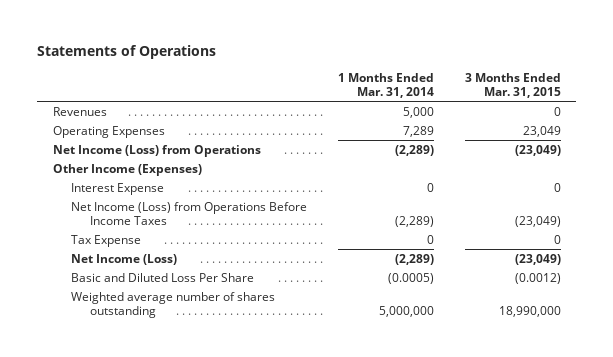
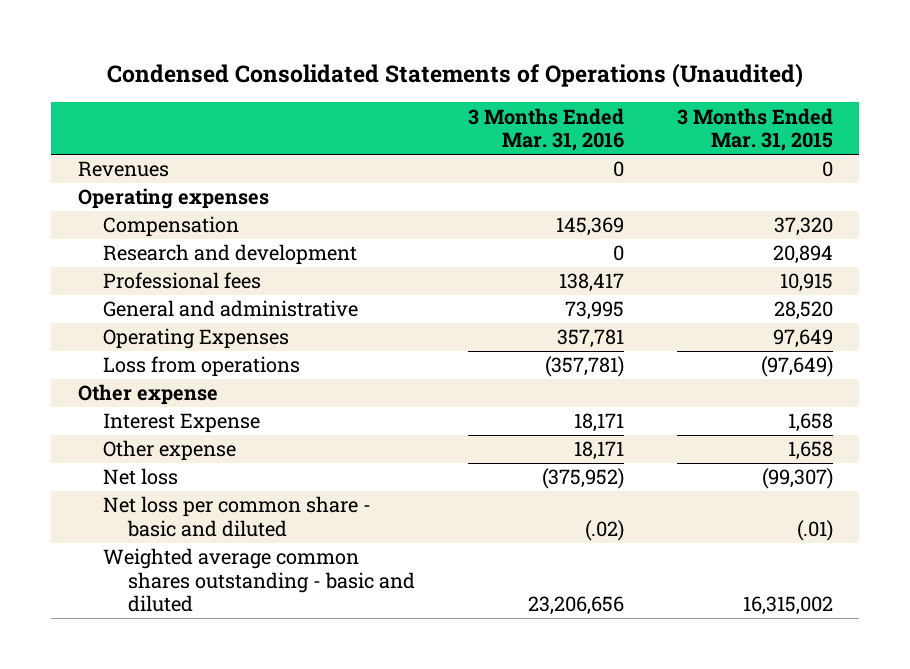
- Statements of Operations
+ Condensed Consolidated Statements of Operations (Unaudited)
- | 1 Months Ended Mar. 31, 2014 | 3 Months Ended Mar. 31, 2015
+ | 3 Months Ended Mar. 31, 2016 | 3 Months Ended Mar. 31, 2015
- Operating Expenses | 7,289 | 23,049
- Net Income (Loss) from Operations | (2,289) | (23,049)
- Other Income (Expenses)
- Interest Expense | 0 | 0
- Net Income (Loss) from Operations Before Income Taxes | (2,289) | (23,049)
- Tax Expense | 0 | 0
- Net Income (Loss) | (2,289) | (23,049)
- Basic and Diluted Loss Per Share | (0.0005) | (0.0012)
- Weighted average number of shares outstanding | 5,000,000 | 18,990,000
+ Operating expenses
+ Compensation | 145,369 | 37,320
+ Research and development | 0 | 20,894
+ Professional fees | 138,417 | 10,915
+ General and administrative | 73,995 | 28,520
+ Operating Expenses | 357,781 | 97,649
+ Loss from operations | (357,781) | (97,649)
+ Other expense
+ Interest Expense | 18,171 | 1,658
+ Other expense | 18,171 | 1,658
+ Net loss | (375,952) | (99,307)
+ Net loss per common share - basic and diluted | (.02) | (.01)
+ Weighted average common shares outstanding - basic and diluted | 23,206,656 | 16,315,002

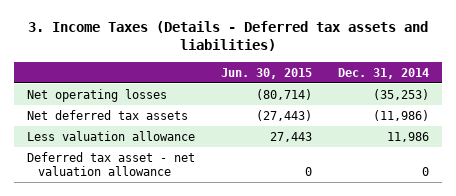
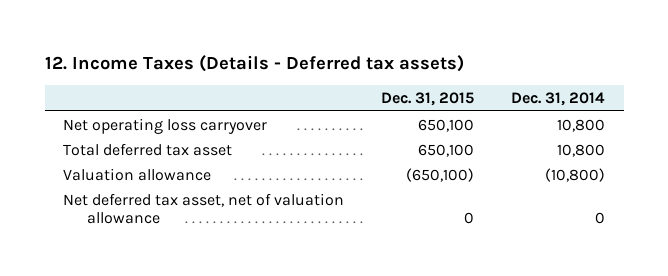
- 3. Income Taxes (Details - Deferred tax assets and liabilities)
+ 12. Income Taxes (Details - Deferred tax assets)
- | Jun. 30, 2015 | Dec. 31, 2014
+ | Dec. 31, 2015 | Dec. 31, 2014
- Net operating losses | (80,714) | (35,253)
- Net deferred tax assets | (27,443) | (11,986)
- Less valuation allowance | 27,443 | 11,986
- Deferred tax asset - net valuation allowance | 0 | 0
+ Net operating loss carryover | 650,100 | 10,800
+ Total deferred tax asset | 650,100 | 10,800
+ Valuation allowance | (650,100) | (10,800)
+ Net deferred tax asset, net of valuation allowance | 0 | 0

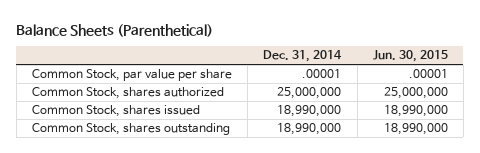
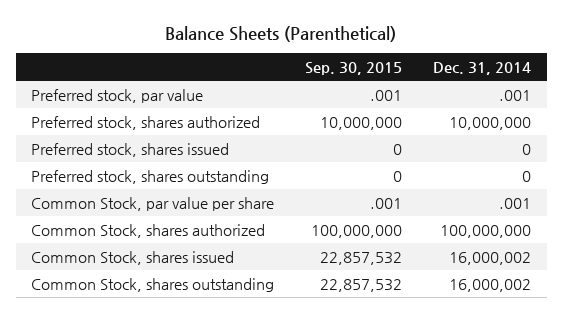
- | Dec. 31, 2014 | Jun. 30, 2015
+ | Sep. 30, 2015 | Dec. 31, 2014
- Common Stock, par value per share | .00001 | .00001
- Common Stock, shares authorized | 25,000,000 | 25,000,000
- Common Stock, shares issued | 18,990,000 | 18,990,000
- Common Stock, shares outstanding | 18,990,000 | 18,990,000
+ Preferred stock, par value | .001 | .001
+ Preferred stock, shares authorized | 10,000,000 | 10,000,000
+ Preferred stock, shares issued | 0 | 0
+ Preferred stock, shares outstanding | 0 | 0
+ Common Stock, par value per share | .001 | .001
+ Common Stock, shares authorized | 100,000,000 | 100,000,000
+ Common Stock, shares issued | 22,857,532 | 16,000,002
+ Common Stock, shares outstanding | 22,857,532 | 16,000,002

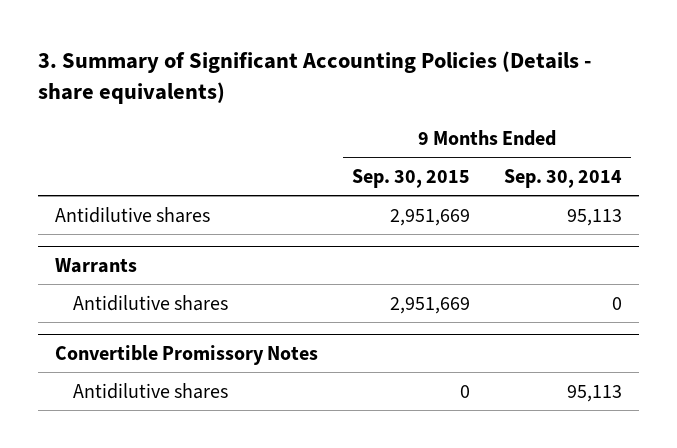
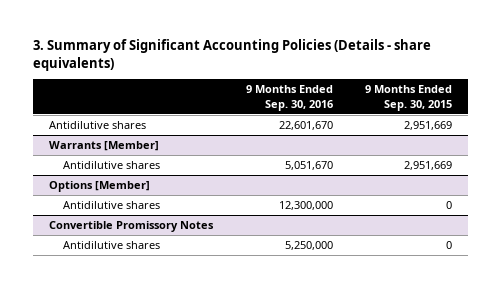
- | 9 Months Ended Sep. 30, 2015 | 9 Months Ended Sep. 30, 2014
+ | 9 Months Ended Sep. 30, 2016 | 9 Months Ended Sep. 30, 2015
- Warrants
+ Warrants [Member]
+ Options [Member]
+ Antidilutive shares | 12,300,000 | 0

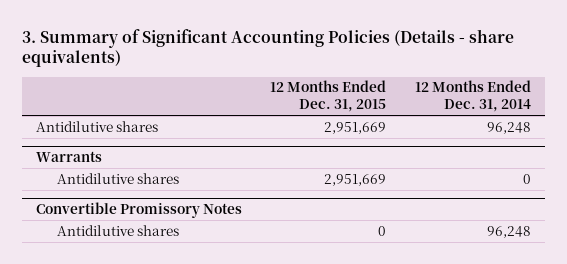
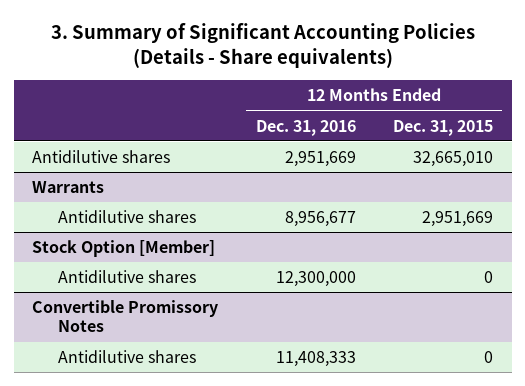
- 3. Summary of Significant Accounting Policies (Details - share equivalents)
+ 3. Summary of Significant Accounting Policies (Details - Share equivalents)
- | 12 Months Ended Dec. 31, 2015 | 12 Months Ended Dec. 31, 2014
+ | 12 Months Ended Dec. 31, 2016 | 12 Months Ended Dec. 31, 2015
- Antidilutive shares | 2,951,669 | 96,248
+ Antidilutive shares | 2,951,669 | 32,665,010
+ Stock Option [Member]
+ Antidilutive shares | 12,300,000 | 0

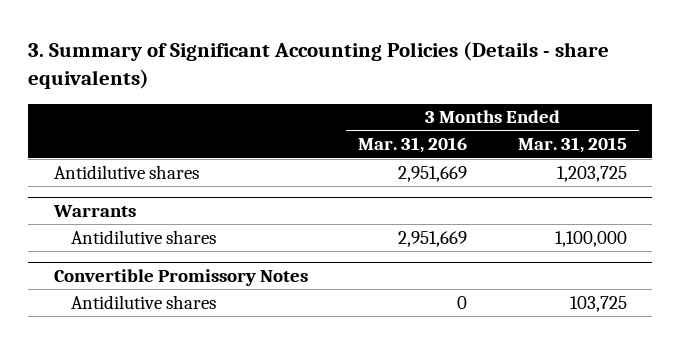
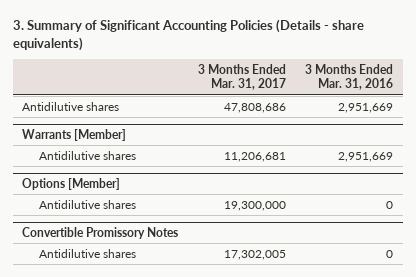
- | 3 Months Ended Mar. 31, 2016 | 3 Months Ended Mar. 31, 2015
+ | 3 Months Ended Mar. 31, 2017 | 3 Months Ended Mar. 31, 2016
- Warrants
+ Warrants [Member]
+ Options [Member]
+ Antidilutive shares | 19,300,000 | 0

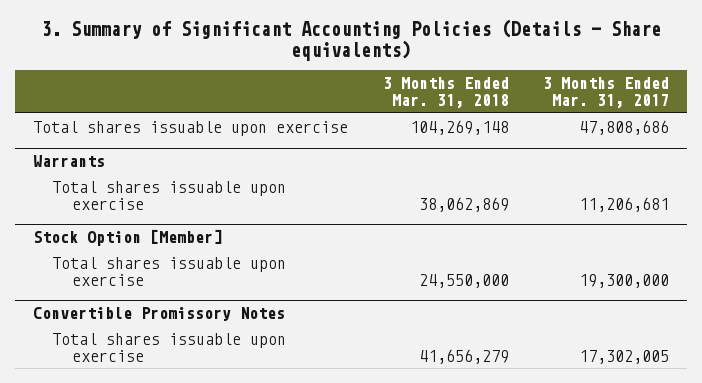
- 3. Summary of Significant Accounting Policies (Details - share equivalents)
+ 3. Summary of Significant Accounting Policies (Details - Share equivalents)
- | 3 Months Ended Mar. 31, 2017 | 3 Months Ended Mar. 31, 2016
+ | 3 Months Ended Mar. 31, 2018 | 3 Months Ended Mar. 31, 2017
- Antidilutive shares | 47,808,686 | 2,951,669
- Warrants [Member]
- Antidilutive shares | 11,206,681 | 2,951,669
- Options [Member]
- Antidilutive shares | 19,300,000 | 0
+ Total shares issuable upon exercise | 104,269,148 | 47,808,686
+ Warrants
+ Total shares issuable upon exercise | 38,062,869 | 11,206,681
+ Stock Option [Member]
+ Total shares issuable upon exercise | 24,550,000 | 19,300,000
@ Convertible Promissory Notes
- Antidilutive shares | 17,302,005 | 0
+ Total shares issuable upon exercise | 41,656,279 | 17,302,005

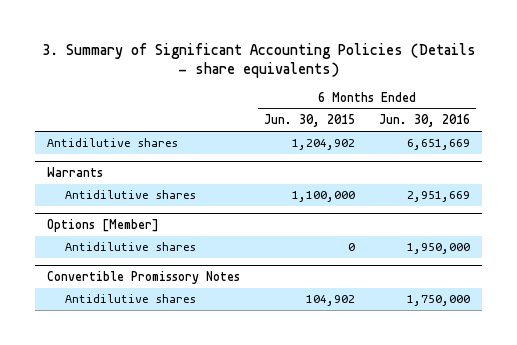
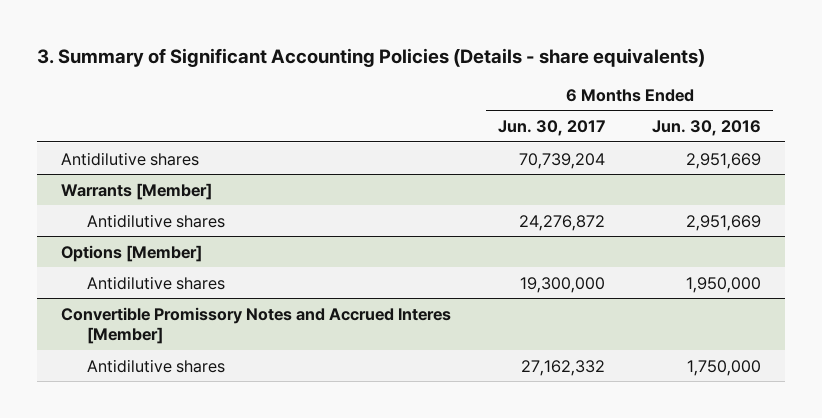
- | 6 Months Ended Jun. 30, 2015 | 6 Months Ended Jun. 30, 2016
+ | 6 Months Ended Jun. 30, 2017 | 6 Months Ended Jun. 30, 2016
- Antidilutive shares | 1,204,902 | 6,651,669
- Warrants
+ Warrants [Member]
+ Antidilutive shares | 24,276,872 | 2,951,669
- Convertible Promissory Notes
+ Convertible Promissory Notes and Accrued Interes [Member]

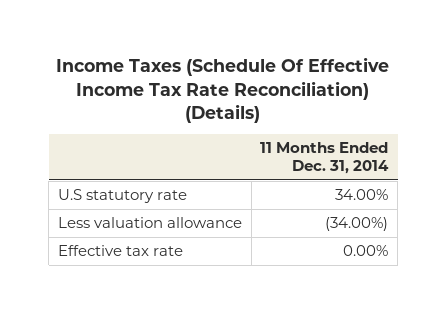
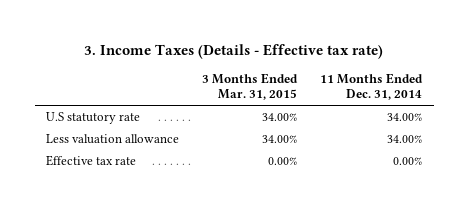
- Income Taxes (Schedule Of Effective Income Tax Rate Reconciliation) (Details)
+ 3. Income Taxes (Details - Effective tax rate)
- | 11 Months Ended Dec. 31, 2014
+ | 3 Months Ended Mar. 31, 2015 | 11 Months Ended Dec. 31, 2014
- Less valuation allowance | (34.00%)
+ Less valuation allowance | 34.00% | 34.00%

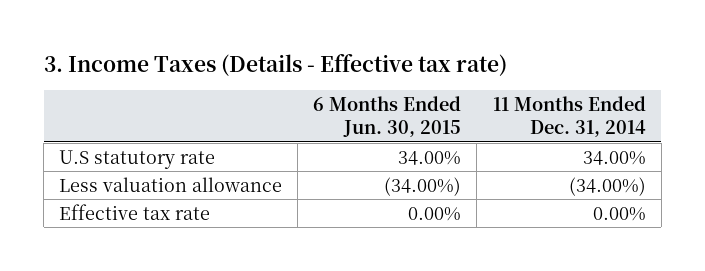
- | 3 Months Ended Mar. 31, 2015 | 11 Months Ended Dec. 31, 2014
+ | 6 Months Ended Jun. 30, 2015 | 11 Months Ended Dec. 31, 2014
- Less valuation allowance | 34.00% | 34.00%
+ Less valuation allowance | (34.00%) | (34.00%)

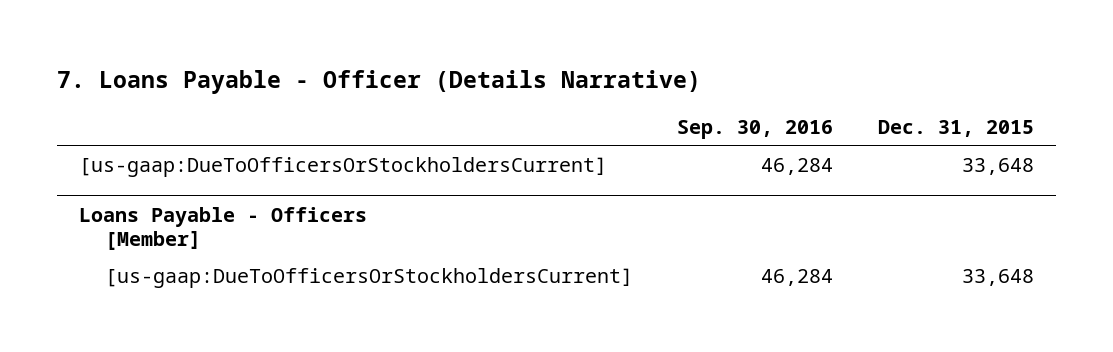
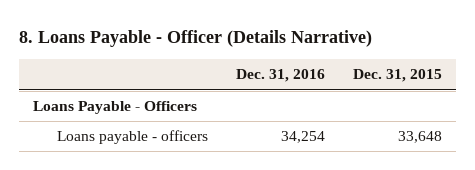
- 7. Loans Payable - Officer (Details Narrative)
+ 8. Loans Payable - Officer (Details Narrative)
- | Sep. 30, 2016 | Dec. 31, 2015
+ | Dec. 31, 2016 | Dec. 31, 2015
- [us-gaap:DueToOfficersOrStockholdersCurrent] | 46,284 | 33,648
- Loans Payable - Officers [Member]
- [us-gaap:DueToOfficersOrStockholdersCurrent] | 46,284 | 33,648
+ Loans Payable - Officers
+ Loans payable - officers | 34,254 | 33,648

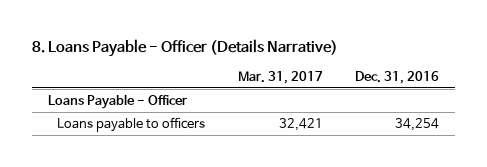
- | Dec. 31, 2016 | Dec. 31, 2015
+ | Mar. 31, 2017 | Dec. 31, 2016
- Loans Payable - Officers
- Loans payable - officers | 34,254 | 33,648
+ Loans Payable - Officer
+ Loans payable to officers | 32,421 | 34,254

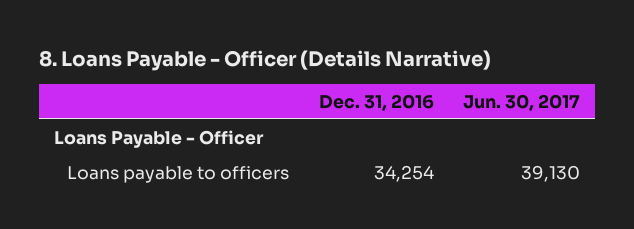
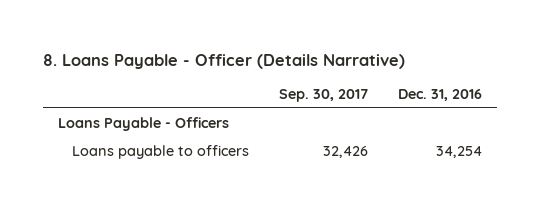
- | Dec. 31, 2016 | Jun. 30, 2017
+ | Sep. 30, 2017 | Dec. 31, 2016
- Loans Payable - Officer
+ Loans Payable - Officers

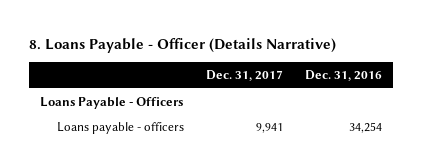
- | Sep. 30, 2017 | Dec. 31, 2016
+ | Dec. 31, 2017 | Dec. 31, 2016
- Loans payable to officers | 32,426 | 34,254
+ Loans payable - officers | 9,941 | 34,254

